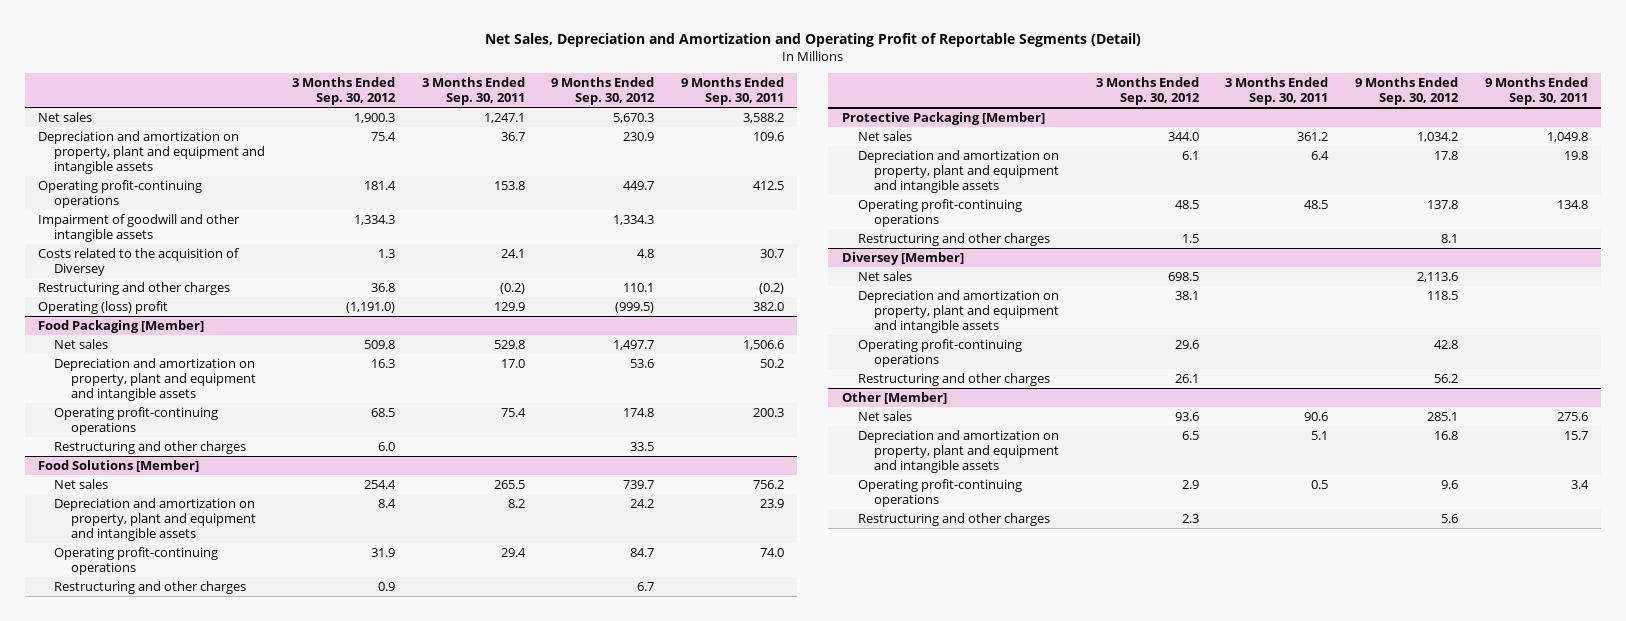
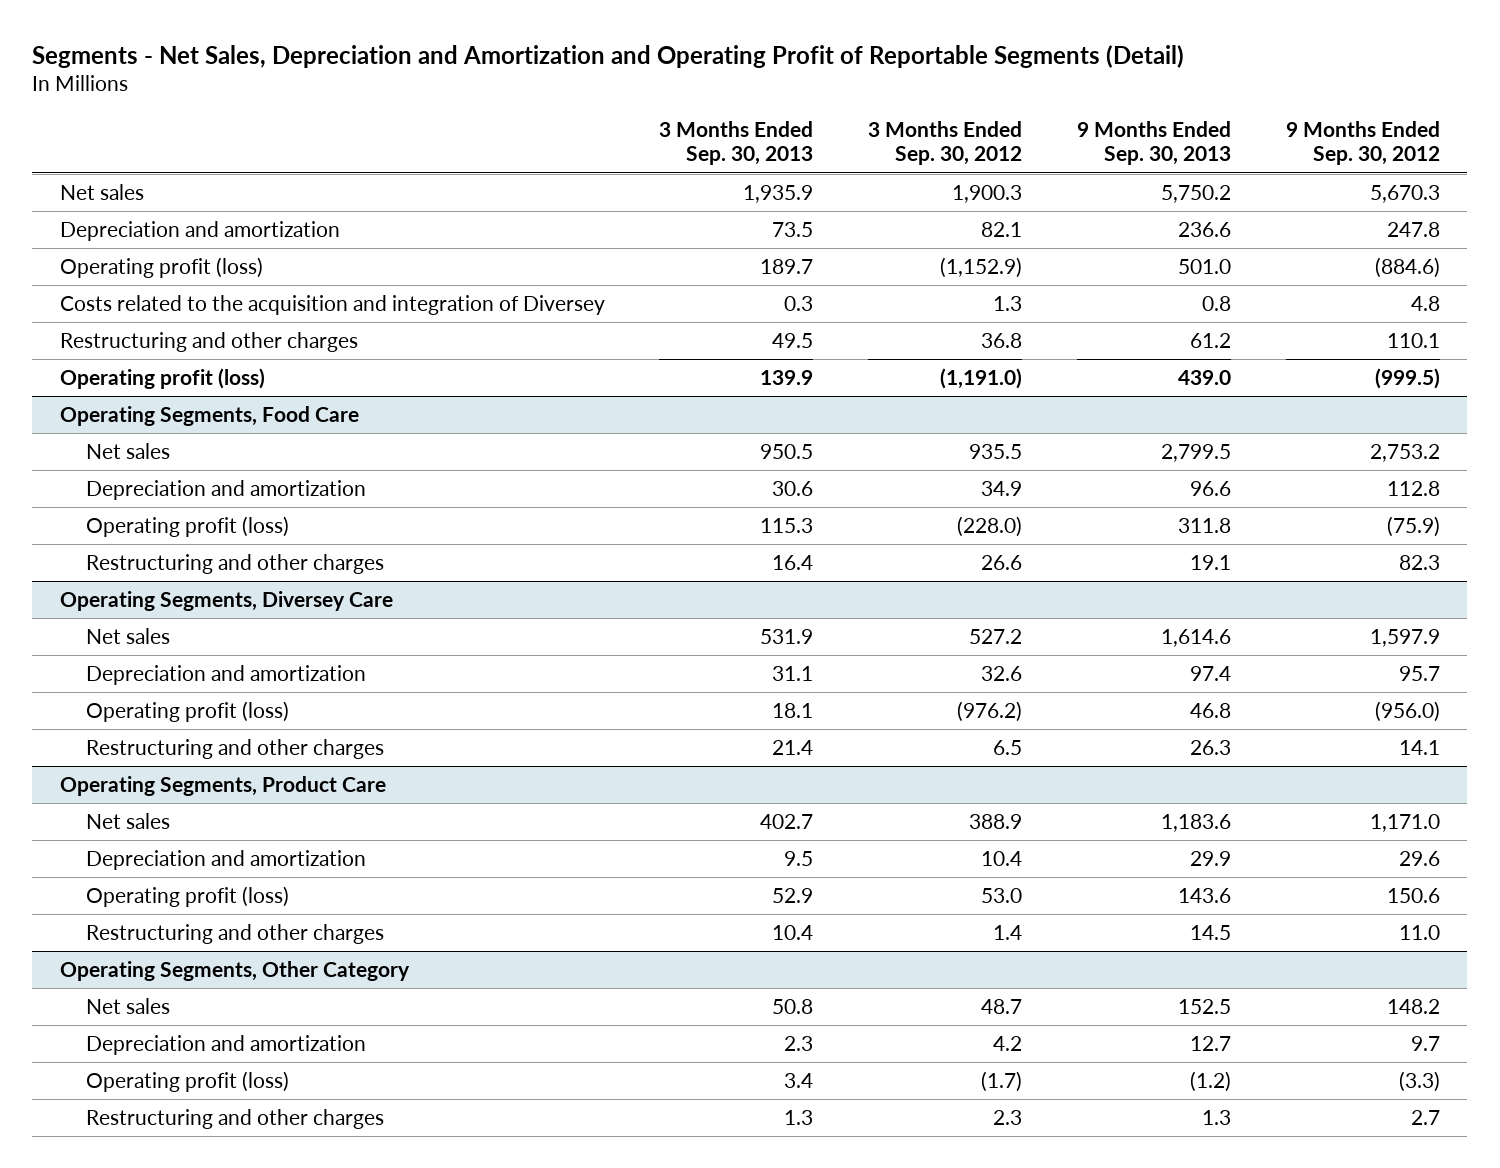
- Net Sales, Depreciation and Amortization and Operating Profit of Reportable Segments (Detail)
+ Segments - Net Sales, Depreciation and Amortization and Operating Profit of Reportable Segments (Detail)
- | 3 Months Ended Sep. 30, 2012 | 3 Months Ended Sep. 30, 2011 | 9 Months Ended Sep. 30, 2012 | 9 Months Ended Sep. 30, 2011
+ | 3 Months Ended Sep. 30, 2013 | 3 Months Ended Sep. 30, 2012 | 9 Months Ended Sep. 30, 2013 | 9 Months Ended Sep. 30, 2012
- Depreciation and amortization on property, plant and equipment and intangible assets | 75.4 | 36.7 | 230.9 | 109.6
- Operating profit-continuing operations | 181.4 | 153.8 | 449.7 | 412.5
- Impairment of goodwill and other intangible assets | 1,334.3 | | 1,334.3 |
- Costs related to the acquisition of Diversey | 1.3 | 24.1 | 4.8 | 30.7
+ Depreciation and amortization | 73.5 | 82.1 | 236.6 | 247.8
+ Operating profit (loss) | 189.7 | (1,152.9) | 501.0 | (884.6)
+ Costs related to the acquisition and integration of Diversey | 0.3 | 1.3 | 0.8 | 4.8
- Operating (loss) profit | (1,191.0) | 129.9 | (999.5) | 382.0
- Food Packaging [Member]
- Net sales | 509.8 | 529.8 | 1,497.7 | 1,506.6
- Depreciation and amortization on property, plant and equipment and intangible assets | 16.3 | 17.0 | 53.6 | 50.2
- Operating profit-continuing operations | 68.5 | 75.4 | 174.8 | 200.3
- Restructuring and other charges | 6.0 | | 33.5 |
- Food Solutions [Member]
- Net sales | 254.4 | 265.5 | 739.7 | 756.2
- Depreciation and amortization on property, plant and equipment and intangible assets | 8.4 | 8.2 | 24.2 | 23.9
- Operating profit-continuing operations | 31.9 | 29.4 | 84.7 | 74.0
- Restructuring and other charges | 0.9 | | 6.7 |
- Protective Packaging [Member]
- Net sales | 344.0 | 361.2 | 1,034.2 | 1,049.8
- Depreciation and amortization on property, plant and equipment and intangible assets | 6.1 | 6.4 | 17.8 | 19.8
- Operating profit-continuing operations | 48.5 | 48.5 | 137.8 | 134.8
- Restructuring and other charges | 1.5 | | 8.1 |
- Diversey [Member]
- Net sales | 698.5 | | 2,113.6 |
- Depreciation and amortization on property, plant and equipment and intangible assets | 38.1 | | 118.5 |
- Operating profit-continuing operations | 29.6 | | 42.8 |
- Restructuring and other charges | 26.1 | | 56.2 |
- Other [Member]
- Net sales | 93.6 | 90.6 | 285.1 | 275.6
- Depreciation and amortization on property, plant and equipment and intangible assets | 6.5 | 5.1 | 16.8 | 15.7
- Operating profit-continuing operations | 2.9 | 0.5 | 9.6 | 3.4
- Restructuring and other charges | 2.3 | | 5.6 |
+ Operating profit (loss) | 139.9 | (1,191.0) | 439.0 | (999.5)
+ Operating Segments, Food Care
+ Net sales | 950.5 | 935.5 | 2,799.5 | 2,753.2
+ Depreciation and amortization | 30.6 | 34.9 | 96.6 | 112.8
+ Operating profit (loss) | 115.3 | (228.0) | 311.8 | (75.9)
+ Restructuring and other charges | 16.4 | 26.6 | 19.1 | 82.3
+ Operating Segments, Diversey Care
+ Net sales | 531.9 | 527.2 | 1,614.6 | 1,597.9
+ Depreciation and amortization | 31.1 | 32.6 | 97.4 | 95.7
+ Operating profit (loss) | 18.1 | (976.2) | 46.8 | (956.0)
+ Restructuring and other charges | 21.4 | 6.5 | 26.3 | 14.1
+ Operating Segments, Product Care
+ Net sales | 402.7 | 388.9 | 1,183.6 | 1,171.0
+ Depreciation and amortization | 9.5 | 10.4 | 29.9 | 29.6
+ Operating profit (loss) | 52.9 | 53.0 | 143.6 | 150.6
+ Restructuring and other charges | 10.4 | 1.4 | 14.5 | 11.0
+ Operating Segments, Other Category
+ Net sales | 50.8 | 48.7 | 152.5 | 148.2
+ Depreciation and amortization | 2.3 | 4.2 | 12.7 | 9.7
+ Operating profit (loss) | 3.4 | (1.7) | (1.2) | (3.3)
+ Restructuring and other charges | 1.3 | 2.3 | 1.3 | 2.7

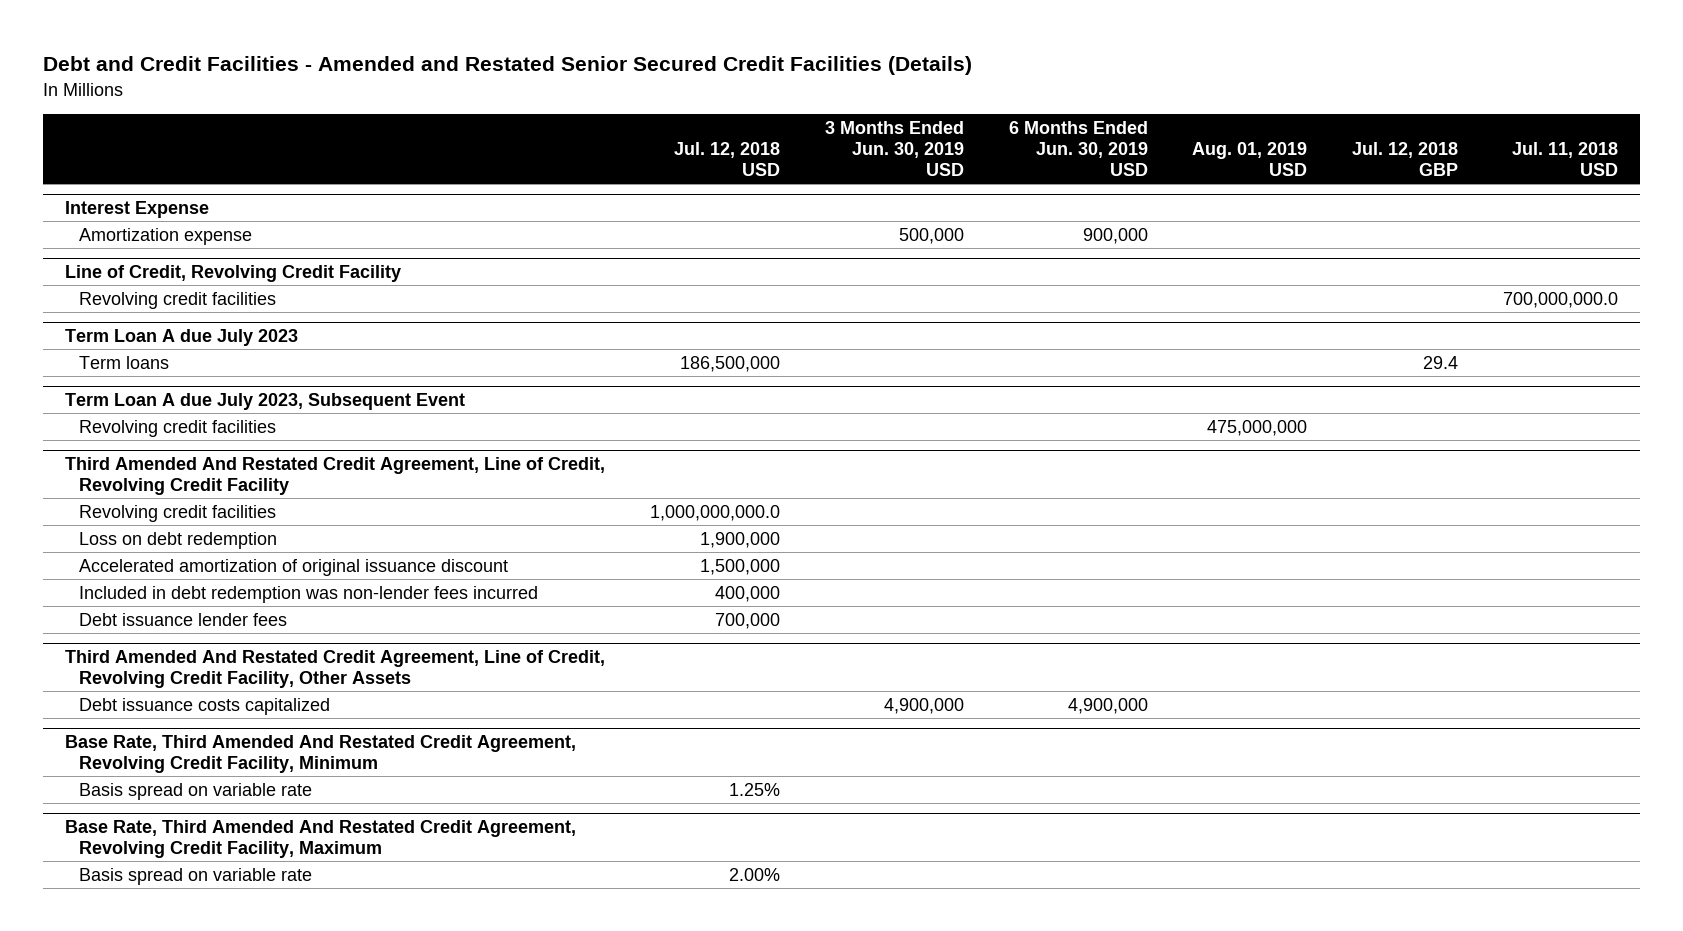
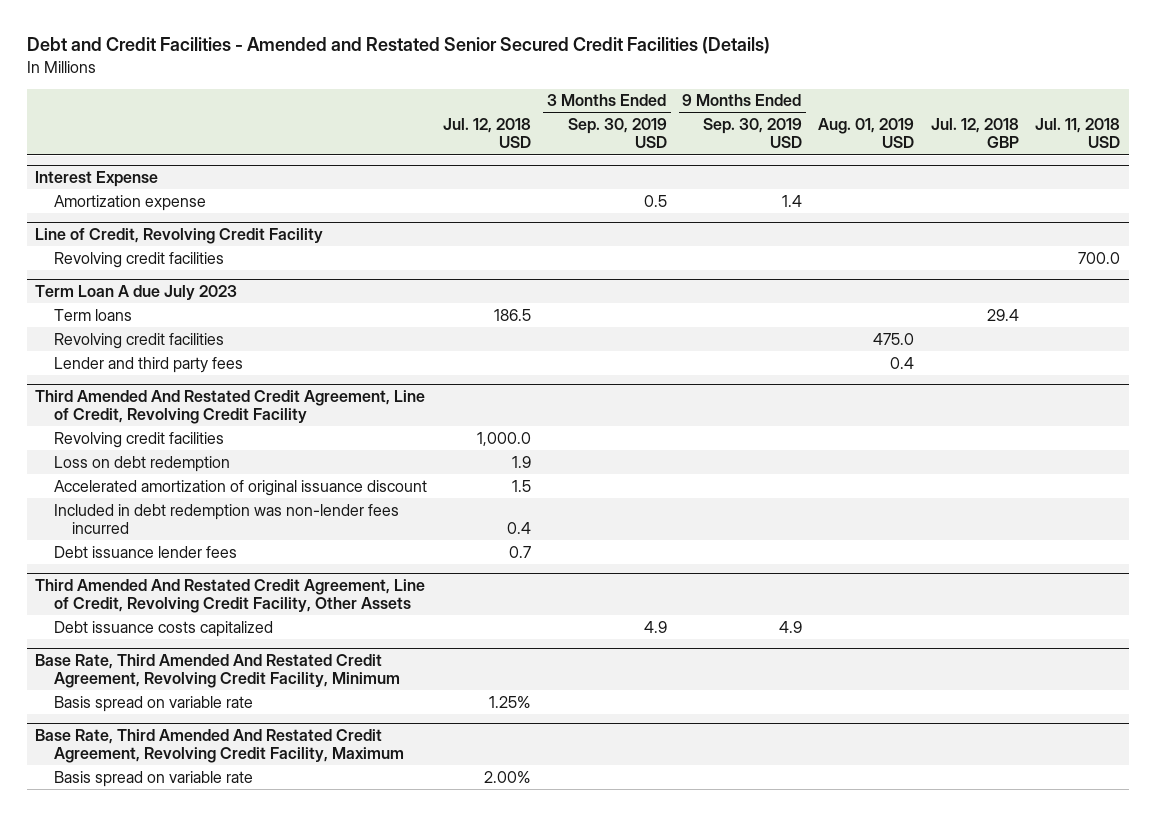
- | Jul. 12, 2018 USD | 3 Months Ended Jun. 30, 2019 USD | 6 Months Ended Jun. 30, 2019 USD | Aug. 01, 2019 USD | Jul. 12, 2018 GBP | Jul. 11, 2018 USD
+ | Jul. 12, 2018 USD | 3 Months Ended Sep. 30, 2019 USD | 9 Months Ended Sep. 30, 2019 USD | Aug. 01, 2019 USD | Jul. 12, 2018 GBP | Jul. 11, 2018 USD
@ Line of Credit, Revolving Credit Facility
- Revolving credit facilities | | | | | | 700,000,000.0
+ Revolving credit facilities | | | | | | 700.0
@ Term Loan A due July 2023
- Term loans | 186,500,000 | | | | 29.4 |
- Term Loan A due July 2023, Subsequent Event
- Revolving credit facilities | | | | 475,000,000 | |
@ Term Loan A due July 2023
+ Term loans | 186.5 | | | | 29.4 |
+ Revolving credit facilities | | | | 475.0 | |
+ Lender and third party fees | | | | 0.4 | |
@ Third Amended And Restated Credit Agreement, Line of Credit, Revolving Credit Facility
- Revolving credit facilities | 1,000,000,000.0 | | | | |
- Loss on debt redemption | 1,900,000 | | | | |
- Accelerated amortization of original issuance discount | 1,500,000 | | | | |
- Included in debt redemption was non-lender fees incurred | 400,000 | | | | |
- Debt issuance lender fees | 700,000 | | | | |
+ Revolving credit facilities | 1,000.0 | | | | |
+ Loss on debt redemption | 1.9 | | | | |
+ Accelerated amortization of original issuance discount | 1.5 | | | | |
+ Included in debt redemption was non-lender fees incurred | 0.4 | | | | |
+ Debt issuance lender fees | 0.7 | | | | |

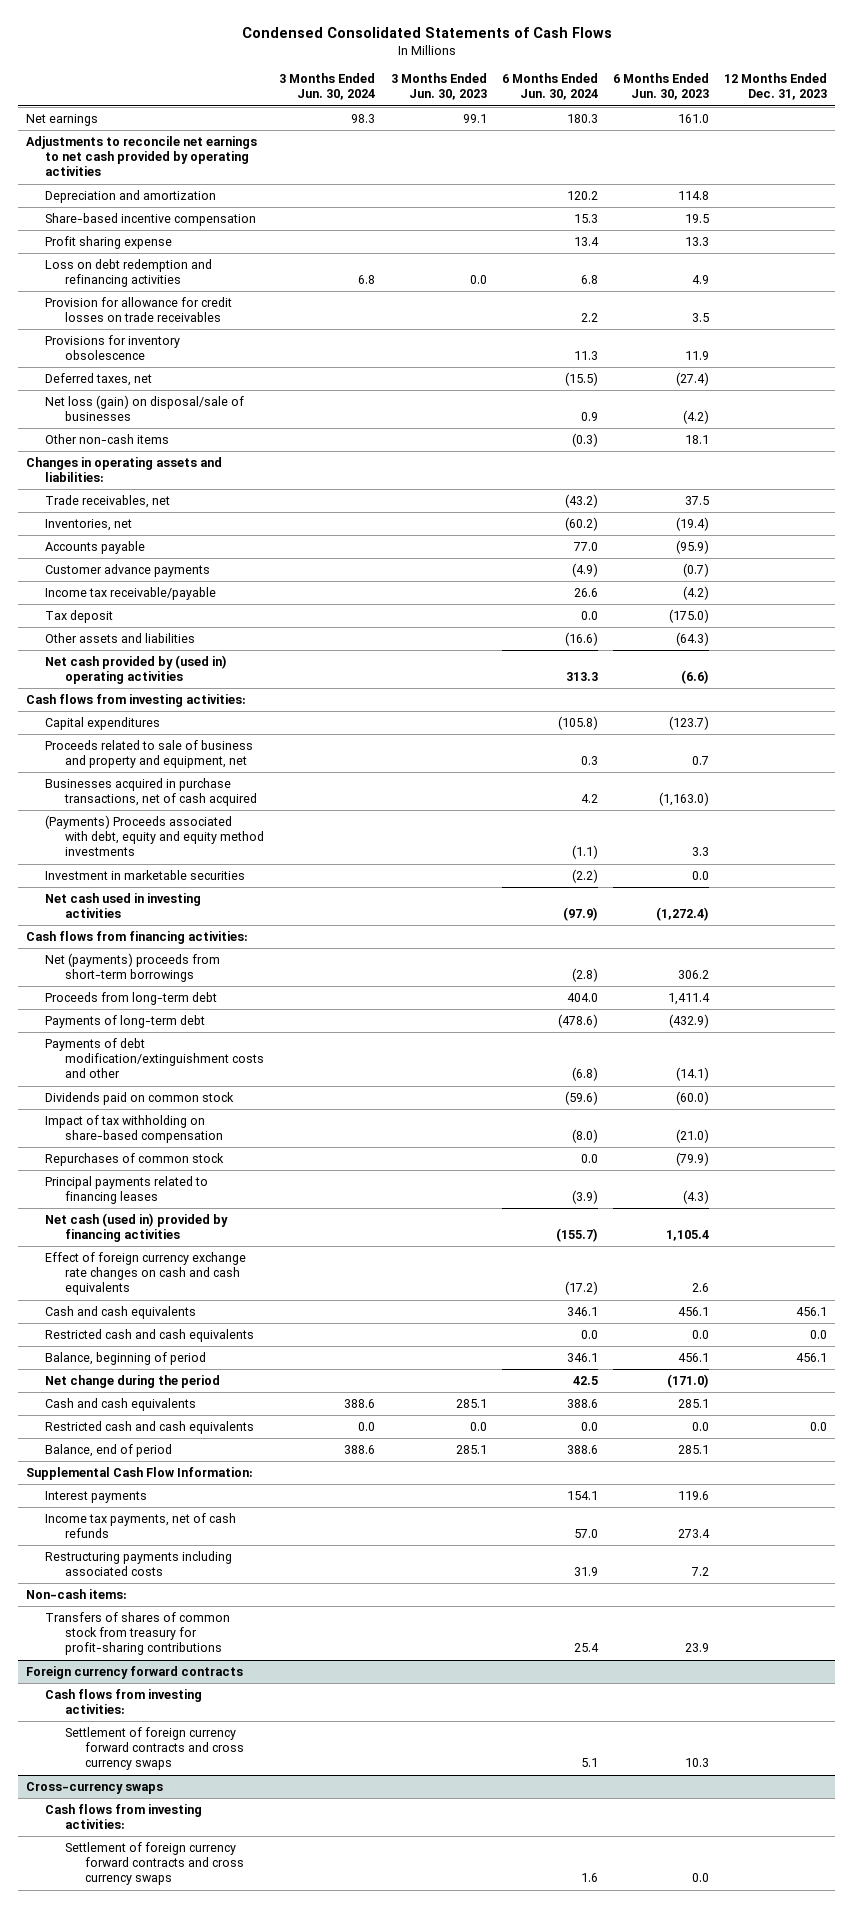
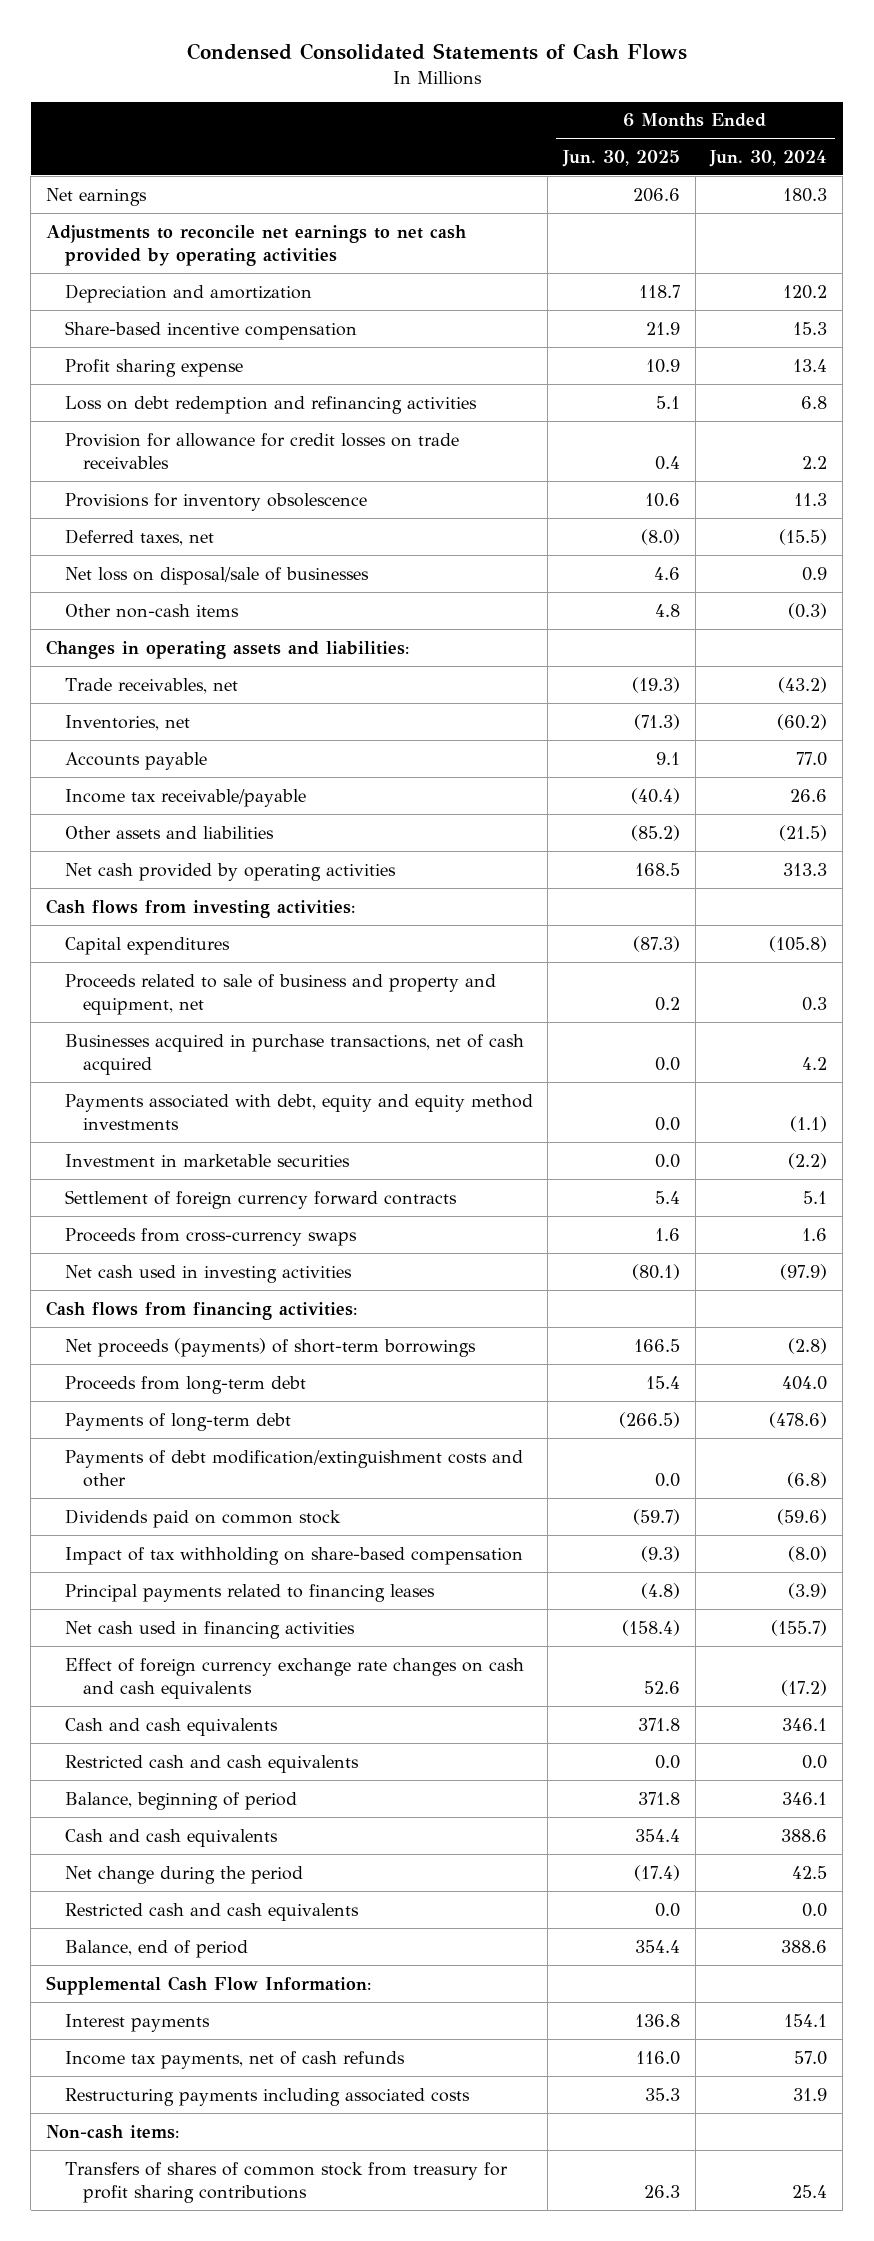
- | 3 Months Ended Jun. 30, 2024 | 3 Months Ended Jun. 30, 2023 | 6 Months Ended Jun. 30, 2024 | 6 Months Ended Jun. 30, 2023 | 12 Months Ended Dec. 31, 2023
+ | 6 Months Ended Jun. 30, 2025 | 6 Months Ended Jun. 30, 2024
- Net loss (gain) on disposal/sale of businesses | | | 0.9 | (4.2) |
+ Net loss on disposal/sale of businesses | 4.6 | 0.9
- Customer advance payments | | | (4.9) | (0.7) |
- Tax deposit | | | 0.0 | (175.0) |
- Other assets and liabilities | | | (16.6) | (64.3) |
- Net cash provided by (used in) operating activities | | | 313.3 | (6.6) |
+ Other assets and liabilities | (85.2) | (21.5)
+ Net cash provided by operating activities | 168.5 | 313.3
- (Payments) Proceeds associated with debt, equity and equity method investments | | | (1.1) | 3.3 |
+ Payments associated with debt, equity and equity method investments | 0.0 | (1.1)
+ Settlement of foreign currency forward contracts | 5.4 | 5.1
+ Proceeds from cross-currency swaps | 1.6 | 1.6
- Net (payments) proceeds from short-term borrowings | | | (2.8) | 306.2 |
+ Net proceeds (payments) of short-term borrowings | 166.5 | (2.8)
- Repurchases of common stock | | | 0.0 | (79.9) |
- Net cash (used in) provided by financing activities | | | (155.7) | 1,105.4 |
+ Net cash used in financing activities | (158.4) | (155.7)
moved down: Net change during the period | (17.4) | 42.5
- Transfers of shares of common stock from treasury for profit-sharing contributions | | | 25.4 | 23.9 |
- Foreign currency forward contracts
- Cash flows from investing activities:
- Settlement of foreign currency forward contracts and cross currency swaps | | | 5.1 | 10.3 |
- Cross-currency swaps
- Cash flows from investing activities:
- Settlement of foreign currency forward contracts and cross currency swaps | | | 1.6 | 0.0 |
+ Transfers of shares of common stock from treasury for profit sharing contributions | 26.3 | 25.4

